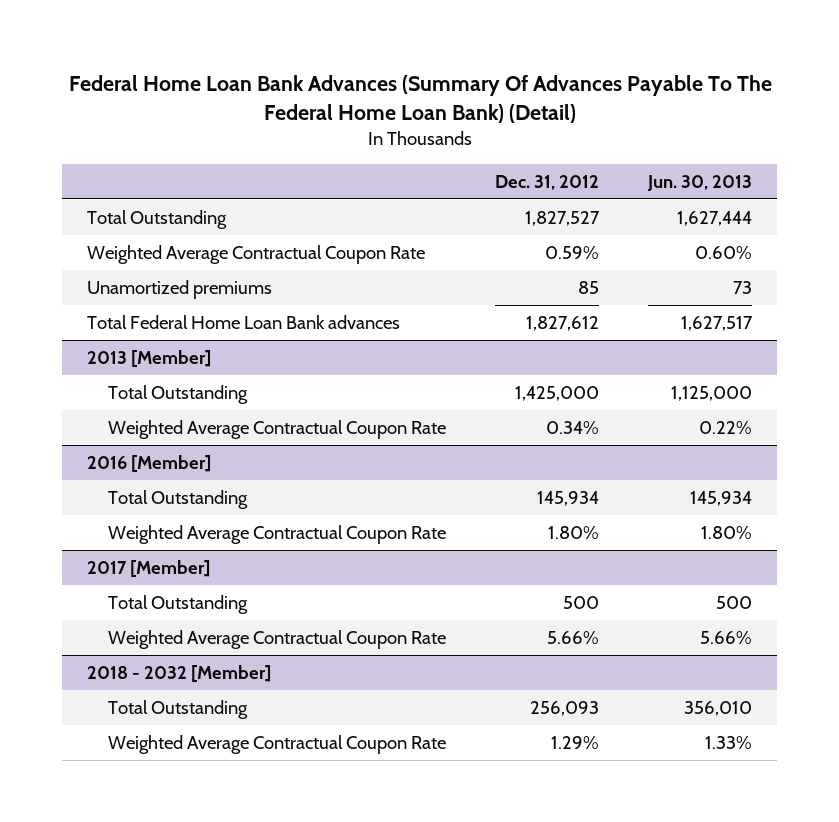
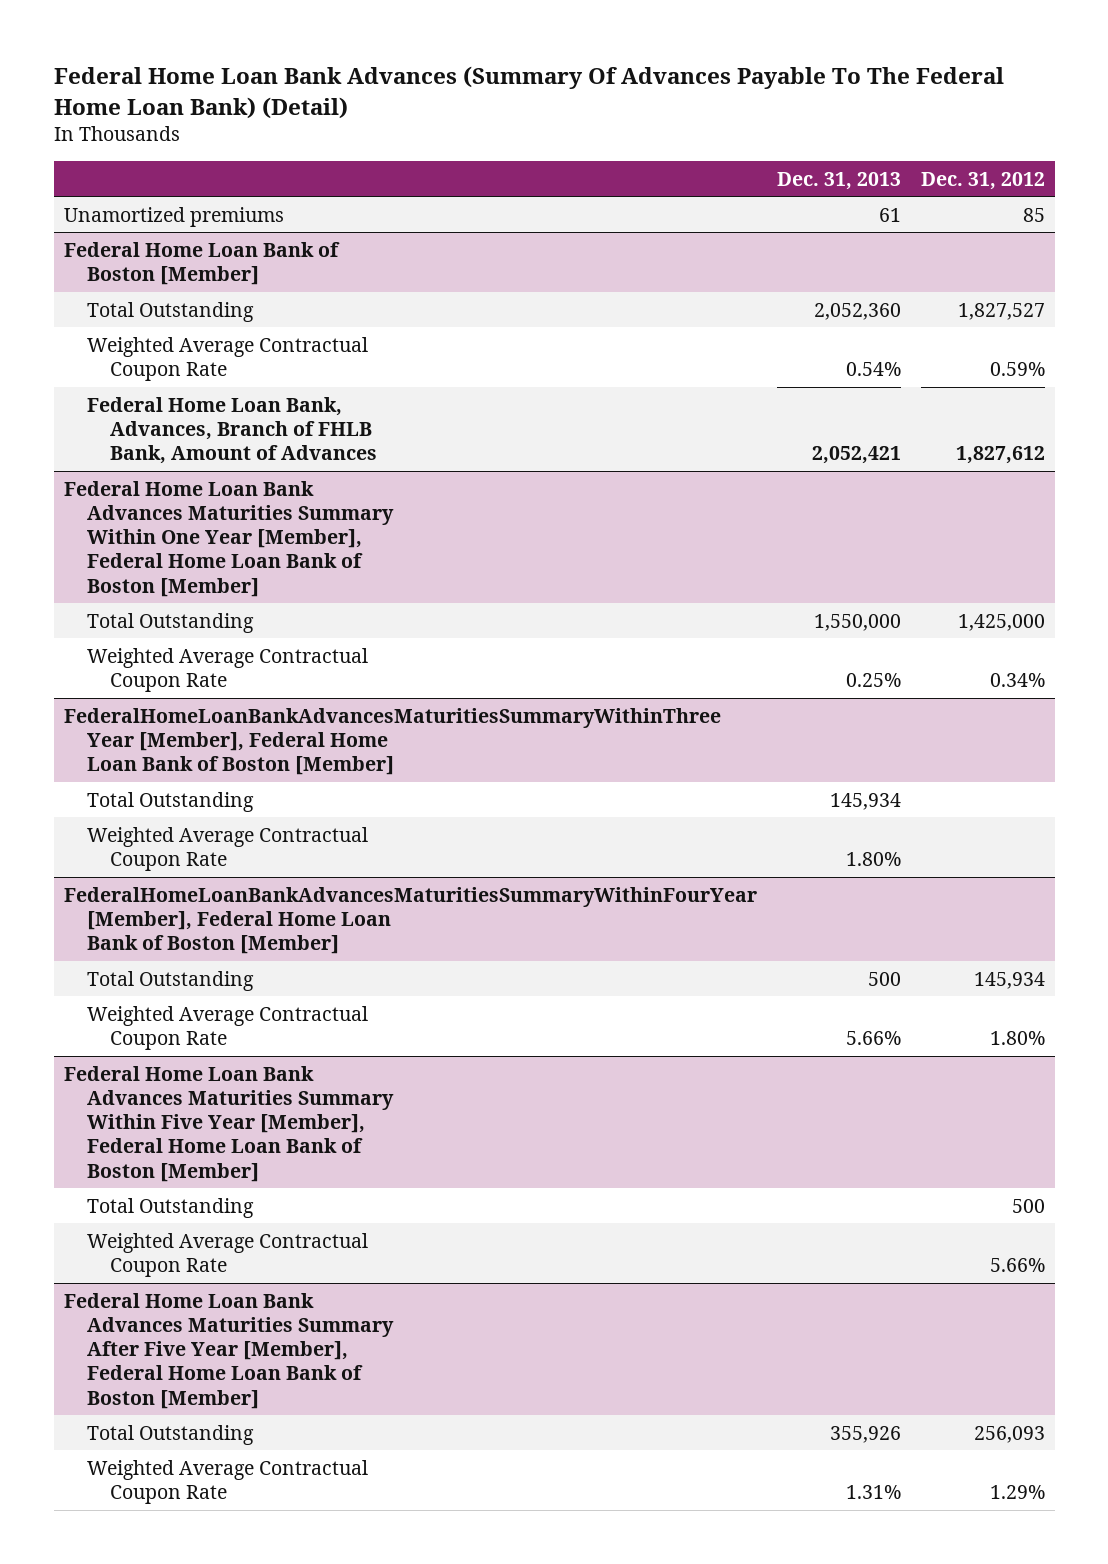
- | Dec. 31, 2012 | Jun. 30, 2013
+ | Dec. 31, 2013 | Dec. 31, 2012
moved up: Unamortized premiums | 61 | 85
+ Federal Home Loan Bank of Boston [Member]
- Total Federal Home Loan Bank advances | 1,827,612 | 1,627,517
- 2013 [Member]
+ Federal Home Loan Bank, Advances, Branch of FHLB Bank, Amount of Advances | 2,052,421 | 1,827,612
+ Federal Home Loan Bank Advances Maturities Summary Within One Year [Member], Federal Home Loan Bank of Boston [Member]
- 2016 [Member]
+ FederalHomeLoanBankAdvancesMaturitiesSummaryWithinThree Year [Member], Federal Home Loan Bank of Boston [Member]
+ Total Outstanding | 145,934 |
+ Weighted Average Contractual Coupon Rate | 1.80% |
+ FederalHomeLoanBankAdvancesMaturitiesSummaryWithinFourYear [Member], Federal Home Loan Bank of Boston [Member]
- 2017 [Member]
+ Federal Home Loan Bank Advances Maturities Summary Within Five Year [Member], Federal Home Loan Bank of Boston [Member]
- 2018 - 2032 [Member]
+ Federal Home Loan Bank Advances Maturities Summary After Five Year [Member], Federal Home Loan Bank of Boston [Member]

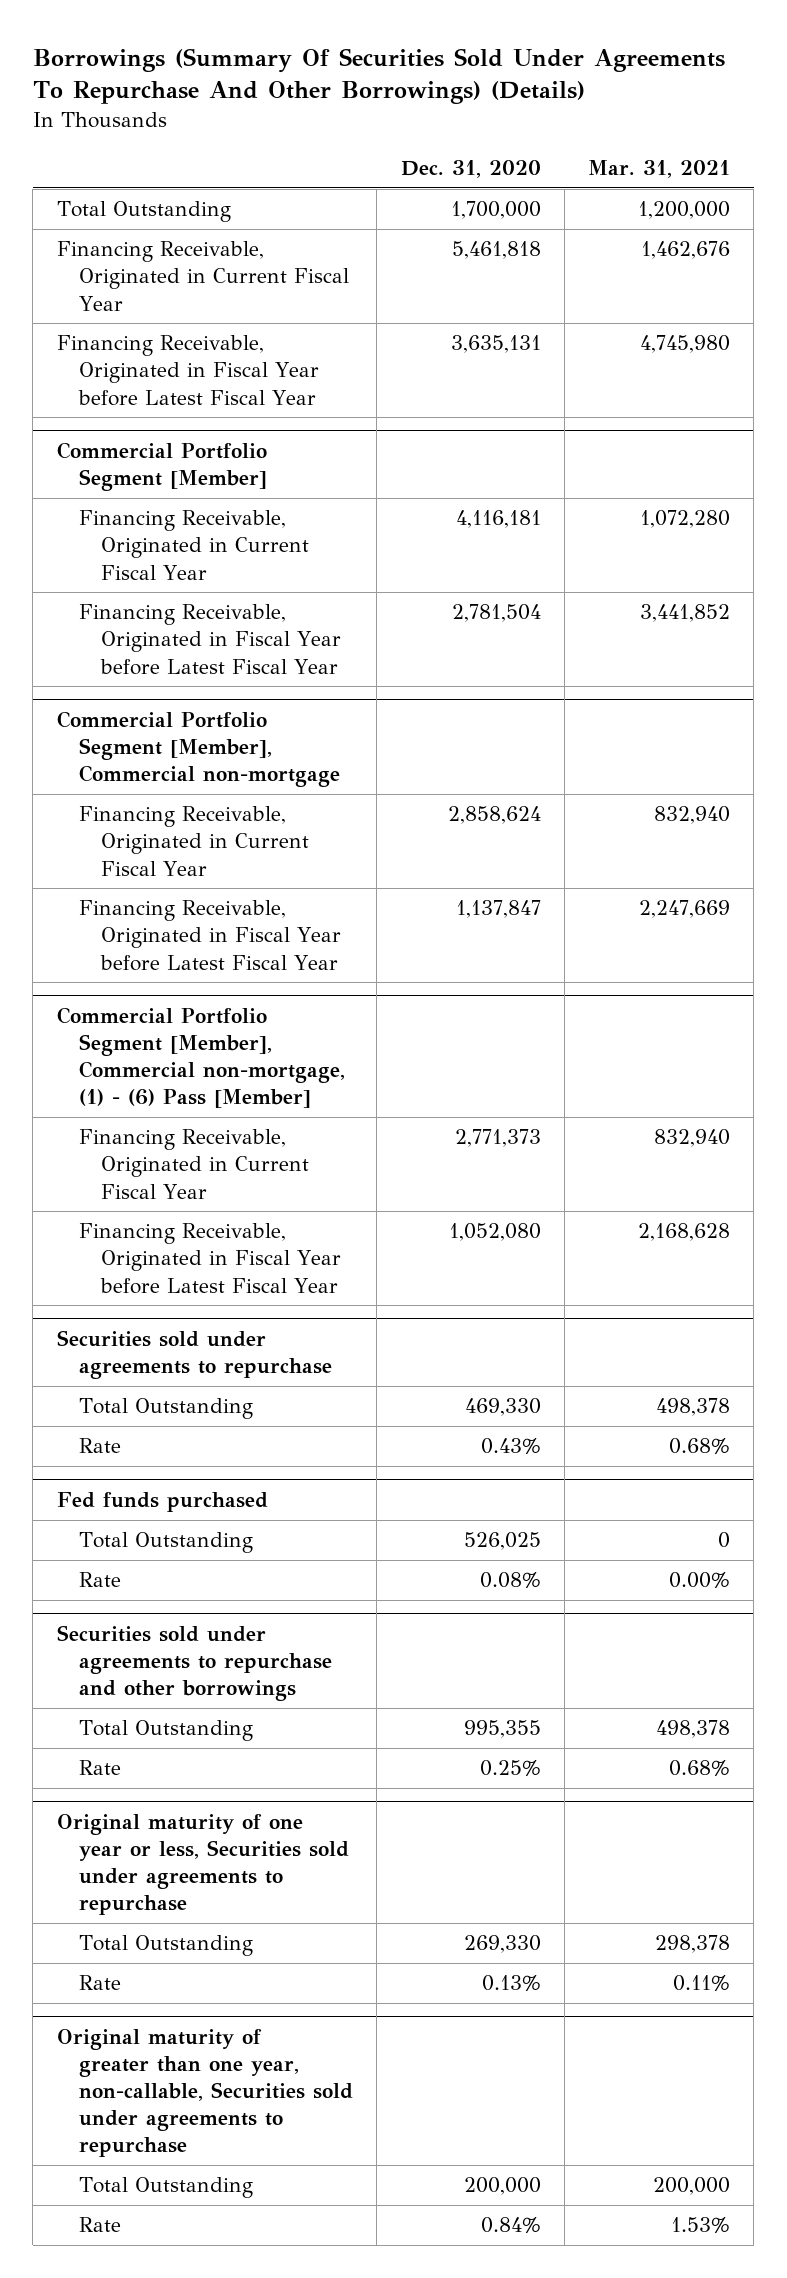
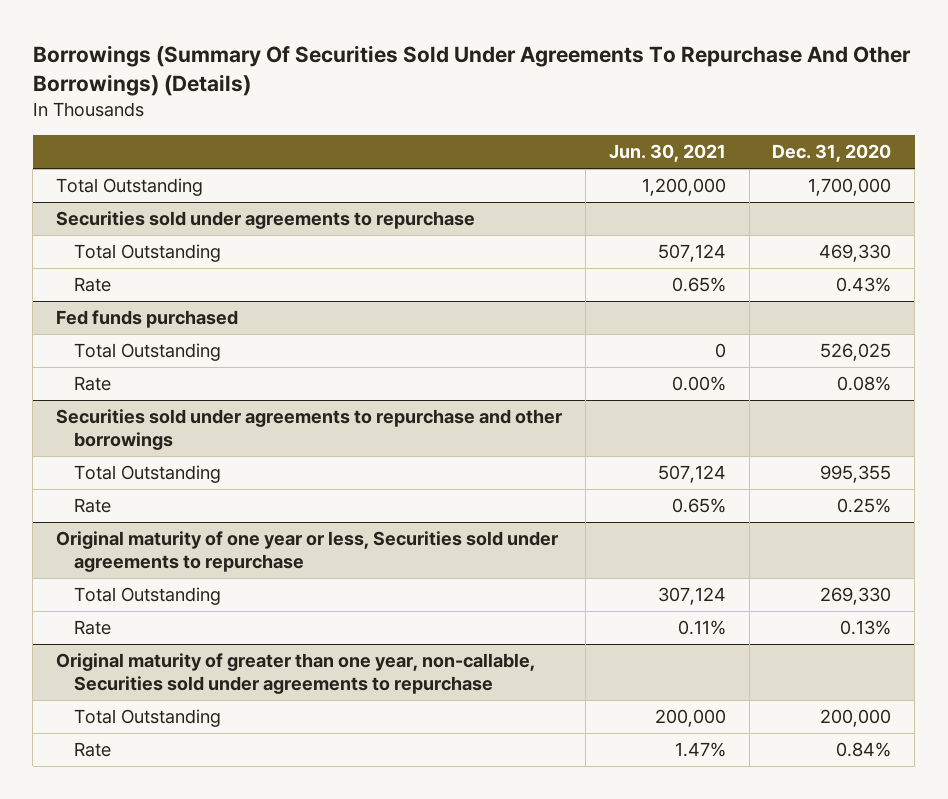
- | Dec. 31, 2020 | Mar. 31, 2021
+ | Jun. 30, 2021 | Dec. 31, 2020
- Financing Receivable, Originated in Current Fiscal Year | 5,461,818 | 1,462,676
- Financing Receivable, Originated in Fiscal Year before Latest Fiscal Year | 3,635,131 | 4,745,980
- Commercial Portfolio Segment [Member]
- Financing Receivable, Originated in Current Fiscal Year | 4,116,181 | 1,072,280
- Financing Receivable, Originated in Fiscal Year before Latest Fiscal Year | 2,781,504 | 3,441,852
- Commercial Portfolio Segment [Member], Commercial non-mortgage
- Financing Receivable, Originated in Current Fiscal Year | 2,858,624 | 832,940
- Financing Receivable, Originated in Fiscal Year before Latest Fiscal Year | 1,137,847 | 2,247,669
- Commercial Portfolio Segment [Member], Commercial non-mortgage, (1) - (6) Pass [Member]
- Financing Receivable, Originated in Current Fiscal Year | 2,771,373 | 832,940
- Financing Receivable, Originated in Fiscal Year before Latest Fiscal Year | 1,052,080 | 2,168,628

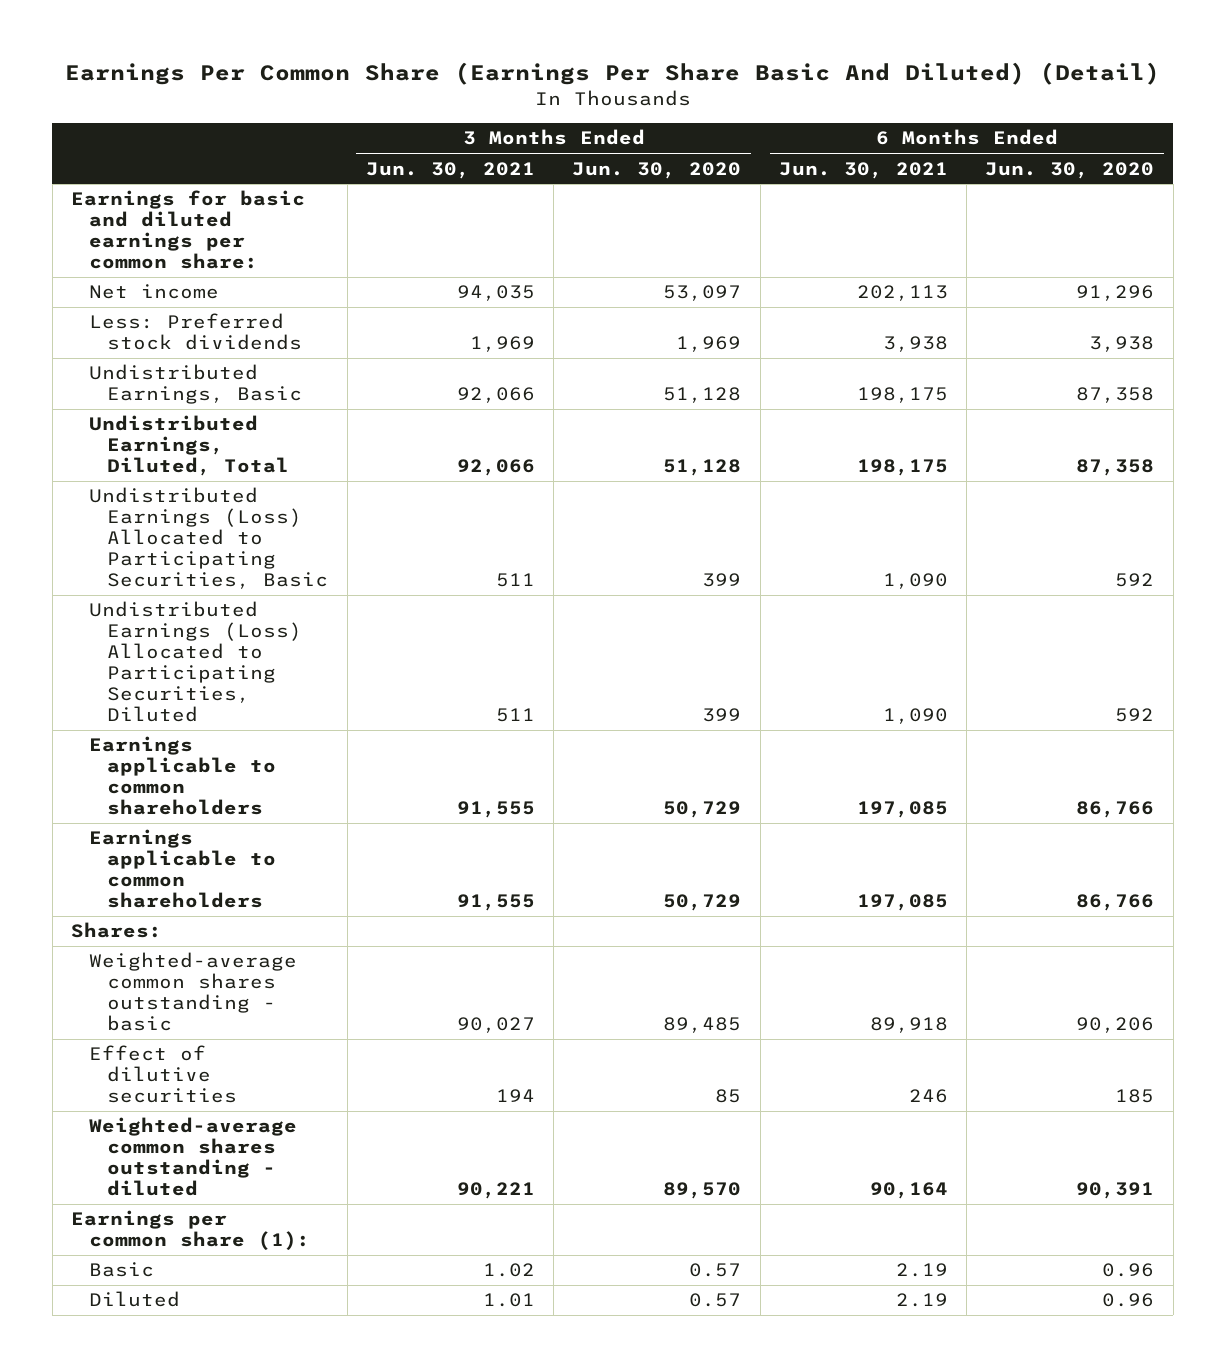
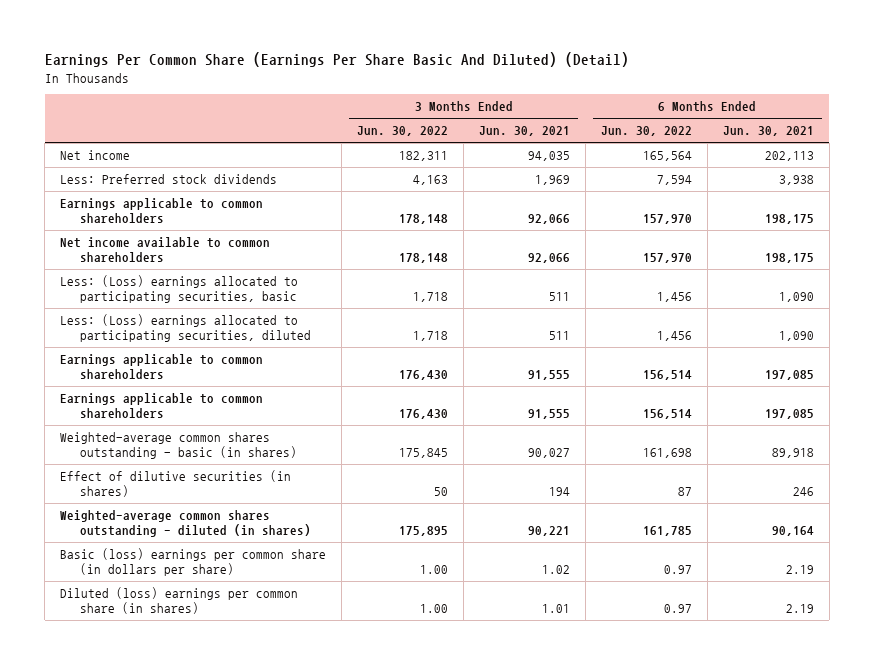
- | 3 Months Ended Jun. 30, 2021 | 3 Months Ended Jun. 30, 2020 | 6 Months Ended Jun. 30, 2021 | 6 Months Ended Jun. 30, 2020
+ | 3 Months Ended Jun. 30, 2022 | 3 Months Ended Jun. 30, 2021 | 6 Months Ended Jun. 30, 2022 | 6 Months Ended Jun. 30, 2021
- Earnings for basic and diluted earnings per common share:
- Undistributed Earnings, Basic | 92,066 | 51,128 | 198,175 | 87,358
- Undistributed Earnings, Diluted, Total | 92,066 | 51,128 | 198,175 | 87,358
- Undistributed Earnings (Loss) Allocated to Participating Securities, Basic | 511 | 399 | 1,090 | 592
- Undistributed Earnings (Loss) Allocated to Participating Securities, Diluted | 511 | 399 | 1,090 | 592
+ Earnings applicable to common shareholders | 178,148 | 92,066 | 157,970 | 198,175
+ Net income available to common shareholders | 178,148 | 92,066 | 157,970 | 198,175
+ Less: (Loss) earnings allocated to participating securities, basic | 1,718 | 511 | 1,456 | 1,090
+ Less: (Loss) earnings allocated to participating securities, diluted | 1,718 | 511 | 1,456 | 1,090
- Shares:
- Weighted-average common shares outstanding - basic | 90,027 | 89,485 | 89,918 | 90,206
- Effect of dilutive securities | 194 | 85 | 246 | 185
- Weighted-average common shares outstanding - diluted | 90,221 | 89,570 | 90,164 | 90,391
- Earnings per common share (1):
- Basic | 1.02 | 0.57 | 2.19 | 0.96
- Diluted | 1.01 | 0.57 | 2.19 | 0.96
+ Weighted-average common shares outstanding - basic (in shares) | 175,845 | 90,027 | 161,698 | 89,918
+ Effect of dilutive securities (in shares) | 50 | 194 | 87 | 246
+ Weighted-average common shares outstanding - diluted (in shares) | 175,895 | 90,221 | 161,785 | 90,164
+ Basic (loss) earnings per common share (in dollars per share) | 1.00 | 1.02 | 0.97 | 2.19
+ Diluted (loss) earnings per common share (in shares) | 1.00 | 1.01 | 0.97 | 2.19

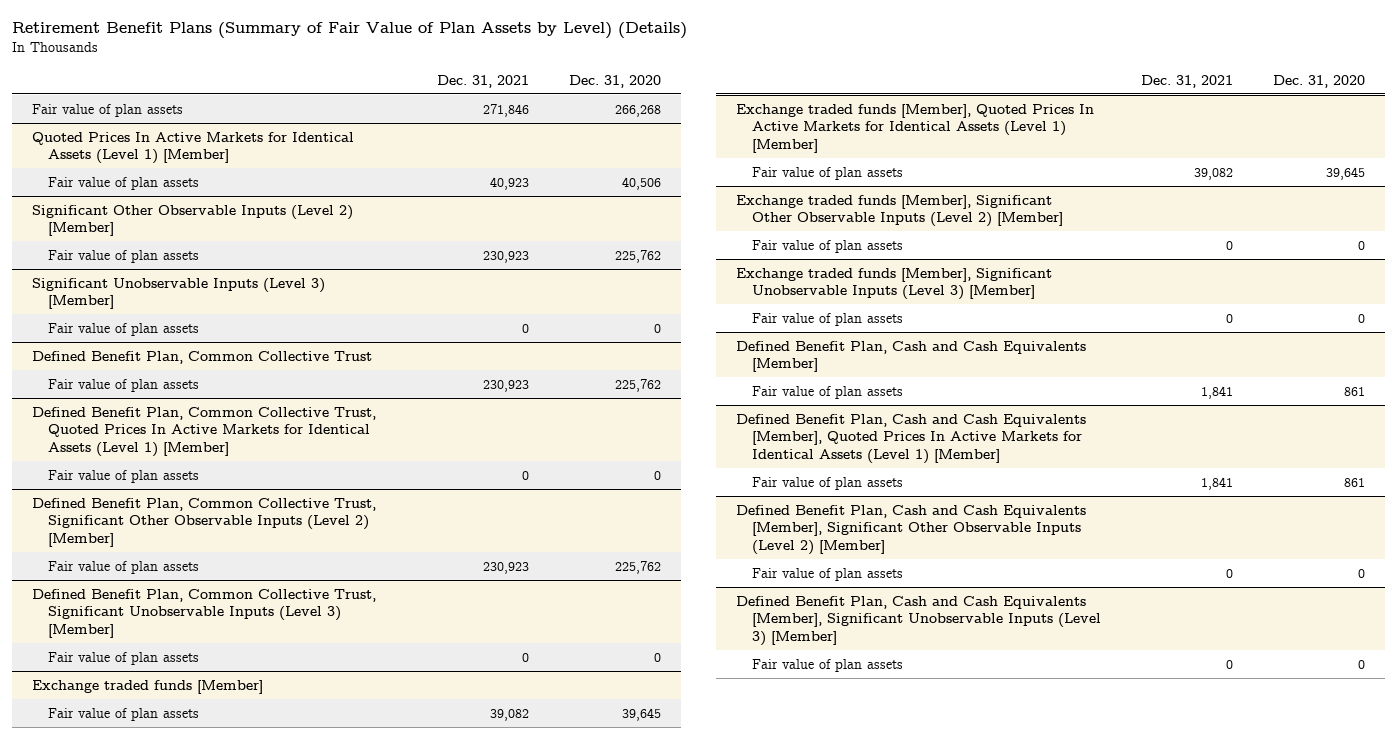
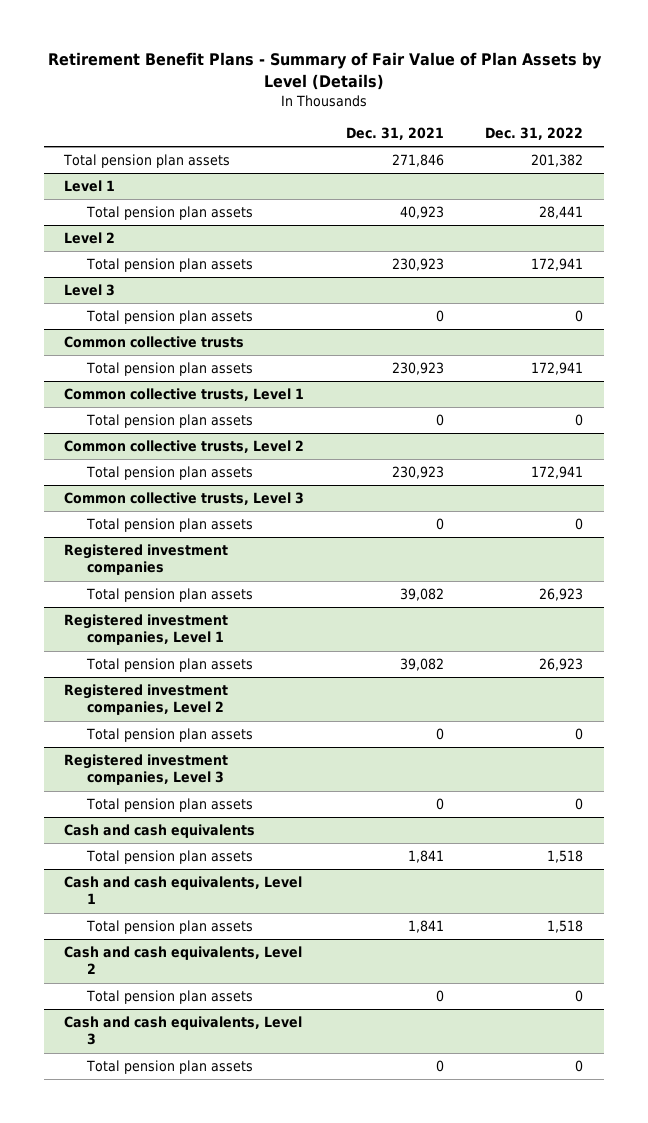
- Retirement Benefit Plans (Summary of Fair Value of Plan Assets by Level) (Details)
+ Retirement Benefit Plans - Summary of Fair Value of Plan Assets by Level (Details)
- | Dec. 31, 2021 | Dec. 31, 2020
+ | Dec. 31, 2021 | Dec. 31, 2022
- Fair value of plan assets | 271,846 | 266,268
- Quoted Prices In Active Markets for Identical Assets (Level 1) [Member]
- Fair value of plan assets | 40,923 | 40,506
- Significant Other Observable Inputs (Level 2) [Member]
- Fair value of plan assets | 230,923 | 225,762
- Significant Unobservable Inputs (Level 3) [Member]
- Fair value of plan assets | 0 | 0
- Defined Benefit Plan, Common Collective Trust
- Fair value of plan assets | 230,923 | 225,762
- Defined Benefit Plan, Common Collective Trust, Quoted Prices In Active Markets for Identical Assets (Level 1) [Member]
- Fair value of plan assets | 0 | 0
- Defined Benefit Plan, Common Collective Trust, Significant Other Observable Inputs (Level 2) [Member]
- Fair value of plan assets | 230,923 | 225,762
- Defined Benefit Plan, Common Collective Trust, Significant Unobservable Inputs (Level 3) [Member]
- Fair value of plan assets | 0 | 0
- Exchange traded funds [Member]
- Fair value of plan assets | 39,082 | 39,645
- Exchange traded funds [Member], Quoted Prices In Active Markets for Identical Assets (Level 1) [Member]
- Fair value of plan assets | 39,082 | 39,645
- Exchange traded funds [Member], Significant Other Observable Inputs (Level 2) [Member]
- Fair value of plan assets | 0 | 0
- Exchange traded funds [Member], Significant Unobservable Inputs (Level 3) [Member]
- Fair value of plan assets | 0 | 0
- Defined Benefit Plan, Cash and Cash Equivalents [Member]
- Fair value of plan assets | 1,841 | 861
- Defined Benefit Plan, Cash and Cash Equivalents [Member], Quoted Prices In Active Markets for Identical Assets (Level 1) [Member]
- Fair value of plan assets | 1,841 | 861
- Defined Benefit Plan, Cash and Cash Equivalents [Member], Significant Other Observable Inputs (Level 2) [Member]
- Fair value of plan assets | 0 | 0
- Defined Benefit Plan, Cash and Cash Equivalents [Member], Significant Unobservable Inputs (Level 3) [Member]
- Fair value of plan assets | 0 | 0
+ Total pension plan assets | 271,846 | 201,382
+ Level 1
+ Total pension plan assets | 40,923 | 28,441
+ Level 2
+ Total pension plan assets | 230,923 | 172,941
+ Level 3
+ Total pension plan assets | 0 | 0
+ Common collective trusts
+ Total pension plan assets | 230,923 | 172,941
+ Common collective trusts, Level 1
+ Total pension plan assets | 0 | 0
+ Common collective trusts, Level 2
+ Total pension plan assets | 230,923 | 172,941
+ Common collective trusts, Level 3
+ Total pension plan assets | 0 | 0
+ Registered investment companies
+ Total pension plan assets | 39,082 | 26,923
+ Registered investment companies, Level 1
+ Total pension plan assets | 39,082 | 26,923
+ Registered investment companies, Level 2
+ Total pension plan assets | 0 | 0
+ Registered investment companies, Level 3
+ Total pension plan assets | 0 | 0
+ Cash and cash equivalents
+ Total pension plan assets | 1,841 | 1,518
+ Cash and cash equivalents, Level 1
+ Total pension plan assets | 1,841 | 1,518
+ Cash and cash equivalents, Level 2
+ Total pension plan assets | 0 | 0
+ Cash and cash equivalents, Level 3
+ Total pension plan assets | 0 | 0

